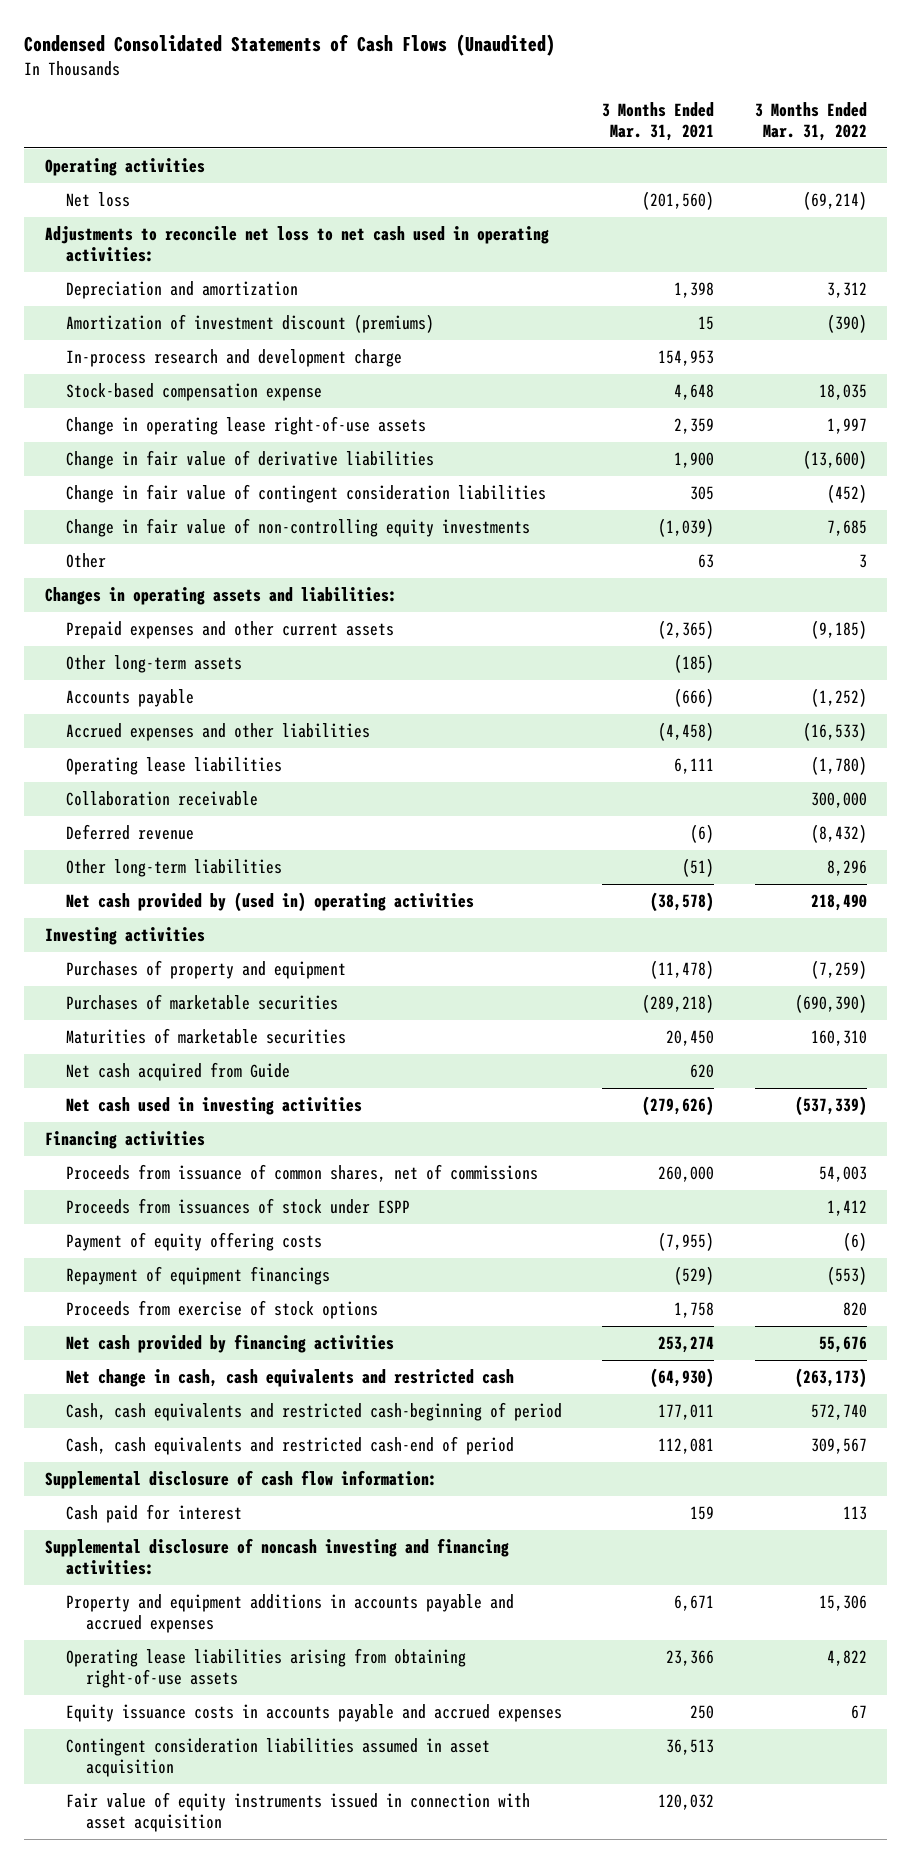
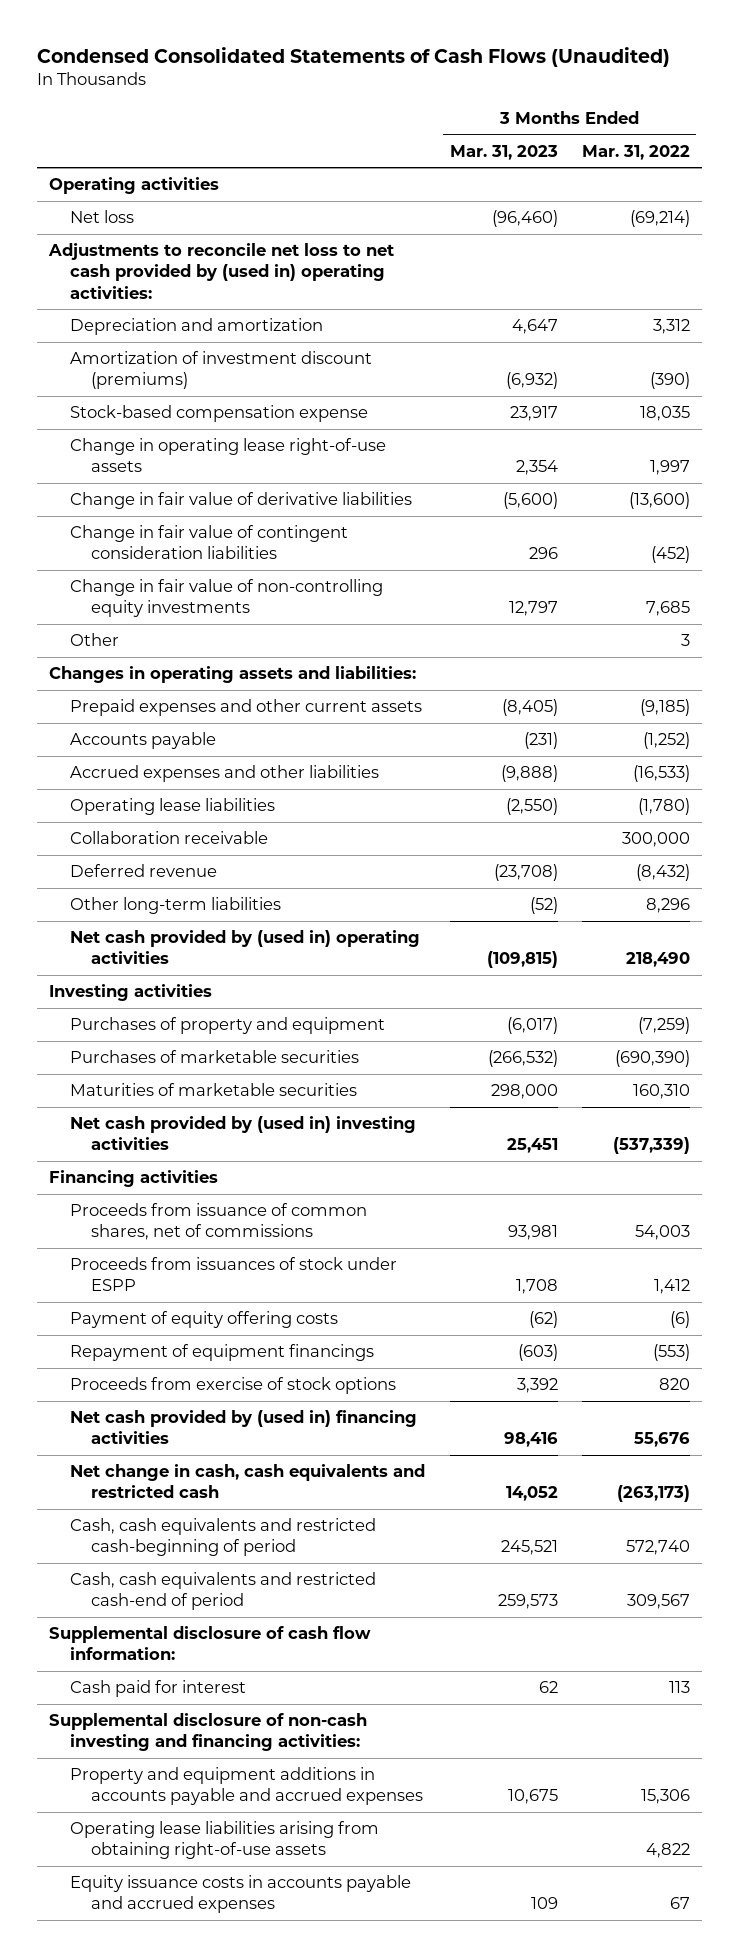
- | 3 Months Ended Mar. 31, 2021 | 3 Months Ended Mar. 31, 2022
+ | 3 Months Ended Mar. 31, 2023 | 3 Months Ended Mar. 31, 2022
- Adjustments to reconcile net loss to net cash used in operating activities:
+ Adjustments to reconcile net loss to net cash provided by (used in) operating activities:
- In-process research and development charge | 154,953 |
- Other long-term assets | (185) |
- Net cash acquired from Guide | 620 |
- Net cash used in investing activities | (279,626) | (537,339)
+ Net cash provided by (used in) investing activities | 25,451 | (537,339)
- Net cash provided by financing activities | 253,274 | 55,676
+ Net cash provided by (used in) financing activities | 98,416 | 55,676
- Supplemental disclosure of noncash investing and financing activities:
+ Supplemental disclosure of non-cash investing and financing activities:
- Contingent consideration liabilities assumed in asset acquisition | 36,513 |
- Fair value of equity instruments issued in connection with asset acquisition | 120,032 |

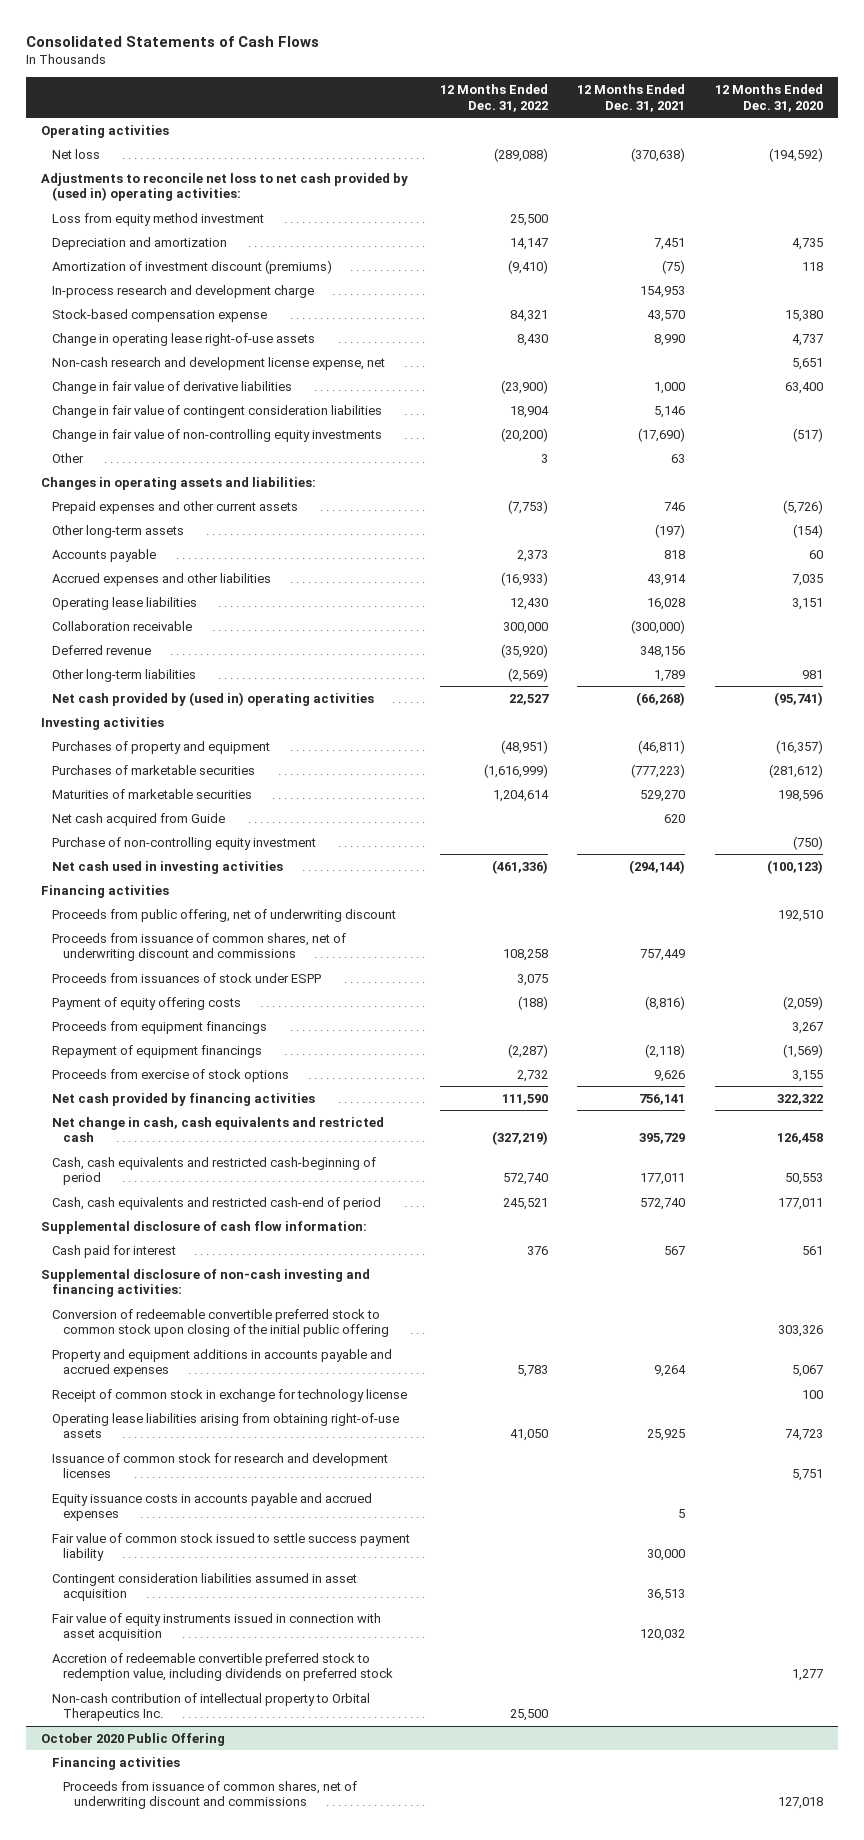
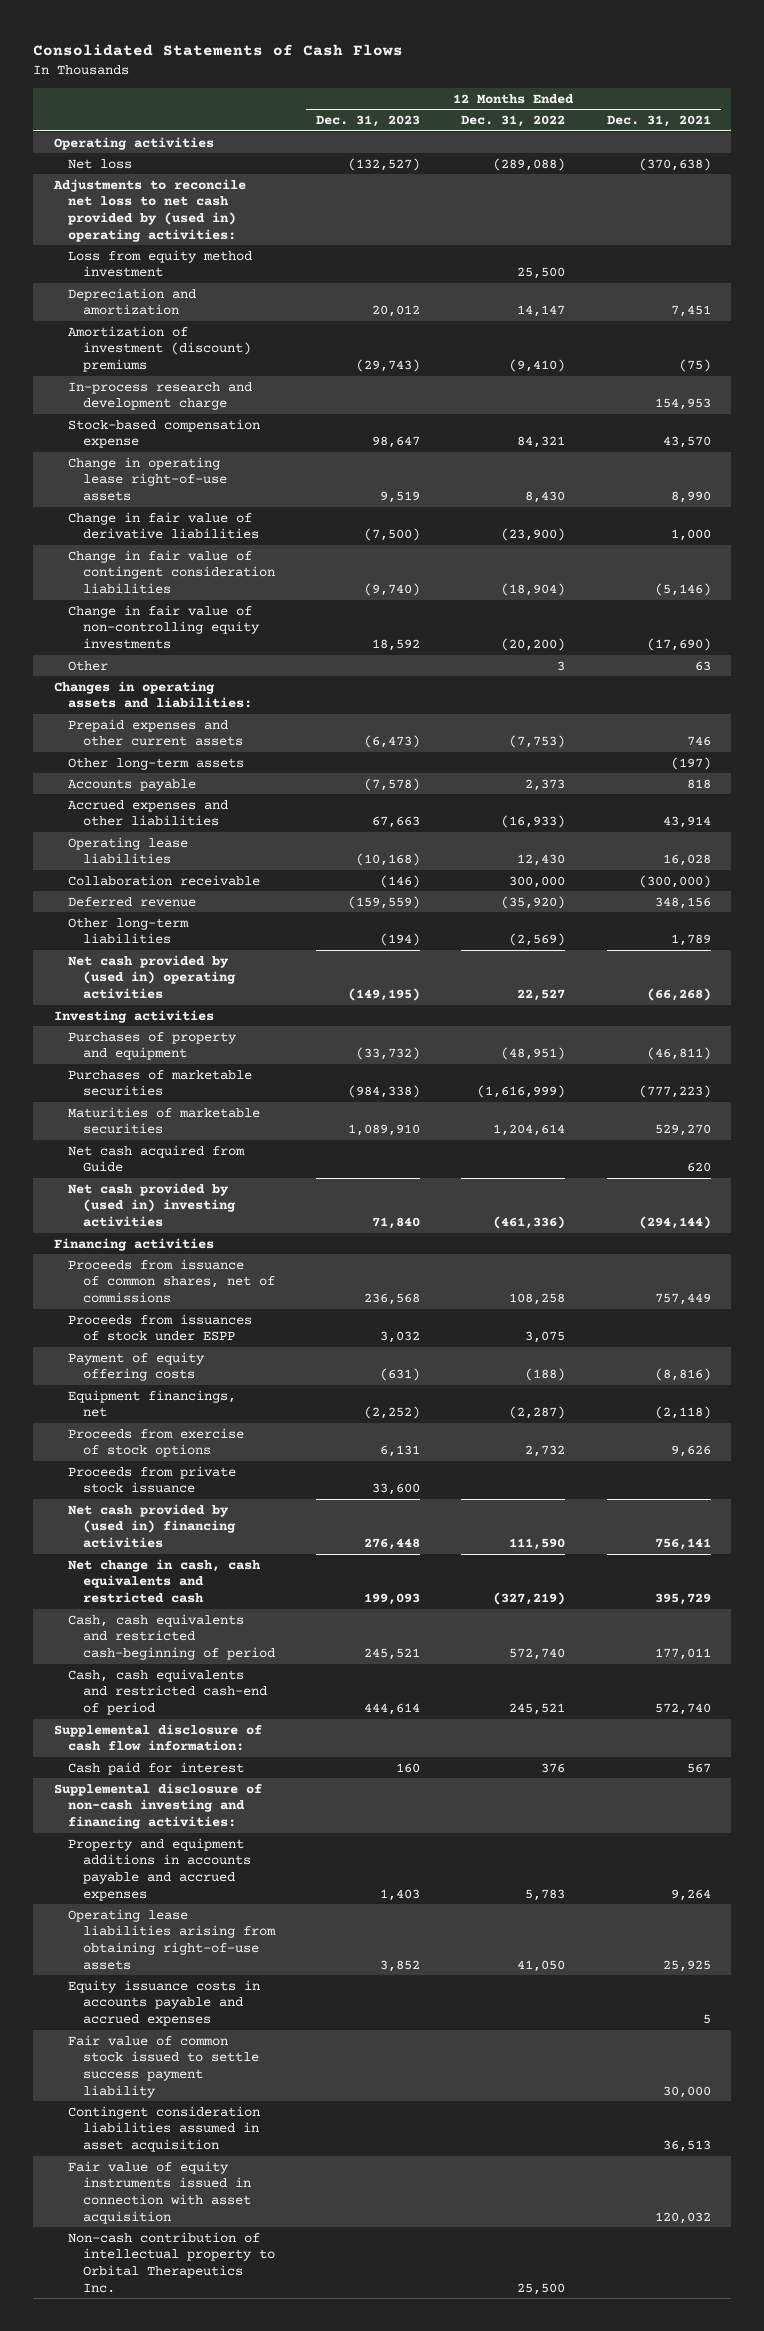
- | 12 Months Ended Dec. 31, 2022 | 12 Months Ended Dec. 31, 2021 | 12 Months Ended Dec. 31, 2020
+ | 12 Months Ended Dec. 31, 2023 | 12 Months Ended Dec. 31, 2022 | 12 Months Ended Dec. 31, 2021
- Amortization of investment discount (premiums) | (9,410) | (75) | 118
+ Amortization of investment (discount) premiums | (29,743) | (9,410) | (75)
- Non-cash research and development license expense, net | | | 5,651
- Change in fair value of contingent consideration liabilities | 18,904 | 5,146 |
+ Change in fair value of contingent consideration liabilities | (9,740) | (18,904) | (5,146)
- Purchase of non-controlling equity investment | | | (750)
- Net cash used in investing activities | (461,336) | (294,144) | (100,123)
+ Net cash provided by (used in) investing activities | 71,840 | (461,336) | (294,144)
- Proceeds from public offering, net of underwriting discount | | | 192,510
- Proceeds from issuance of common shares, net of underwriting discount and commissions | 108,258 | 757,449 |
+ Proceeds from issuance of common shares, net of commissions | 236,568 | 108,258 | 757,449
- Proceeds from equipment financings | | | 3,267
- Repayment of equipment financings | (2,287) | (2,118) | (1,569)
+ Equipment financings, net | (2,252) | (2,287) | (2,118)
- Net cash provided by financing activities | 111,590 | 756,141 | 322,322
+ Proceeds from private stock issuance | 33,600 | |
+ Net cash provided by (used in) financing activities | 276,448 | 111,590 | 756,141
- Conversion of redeemable convertible preferred stock to common stock upon closing of the initial public offering | | | 303,326
- Receipt of common stock in exchange for technology license | | | 100
- Issuance of common stock for research and development licenses | | | 5,751
- Accretion of redeemable convertible preferred stock to redemption value, including dividends on preferred stock | | | 1,277
- October 2020 Public Offering
- Financing activities
- Proceeds from issuance of common shares, net of underwriting discount and commissions | | | 127,018

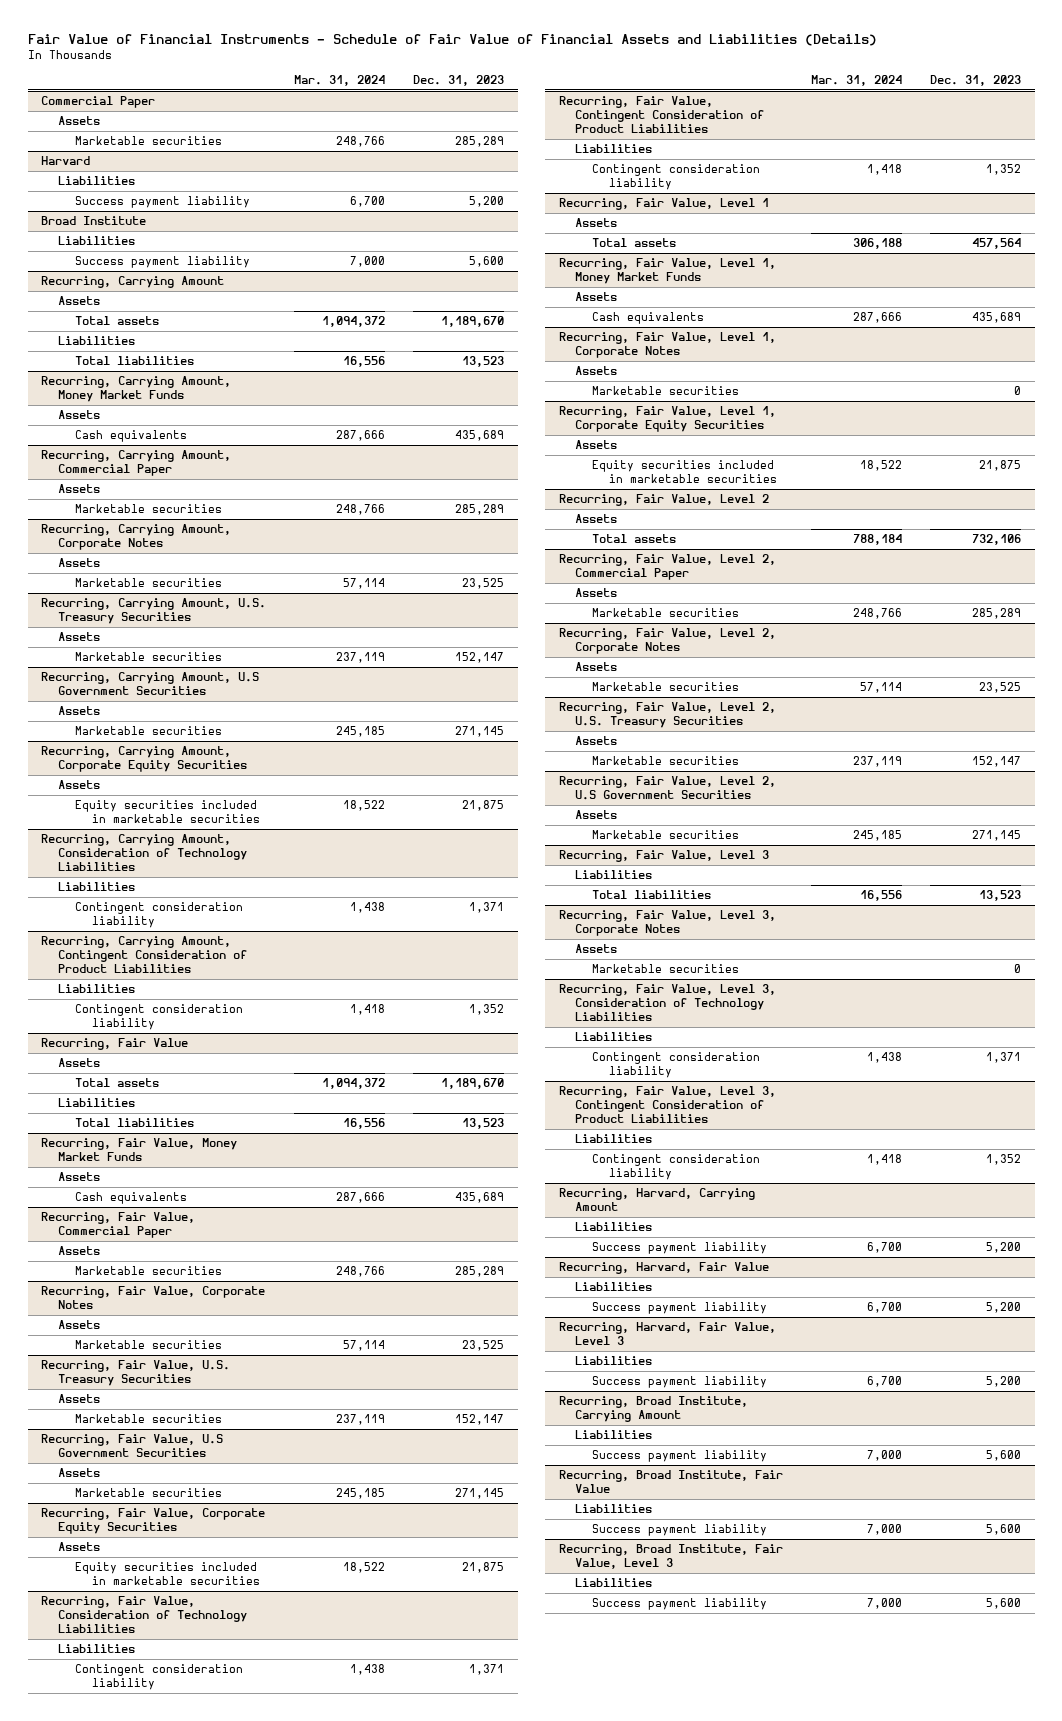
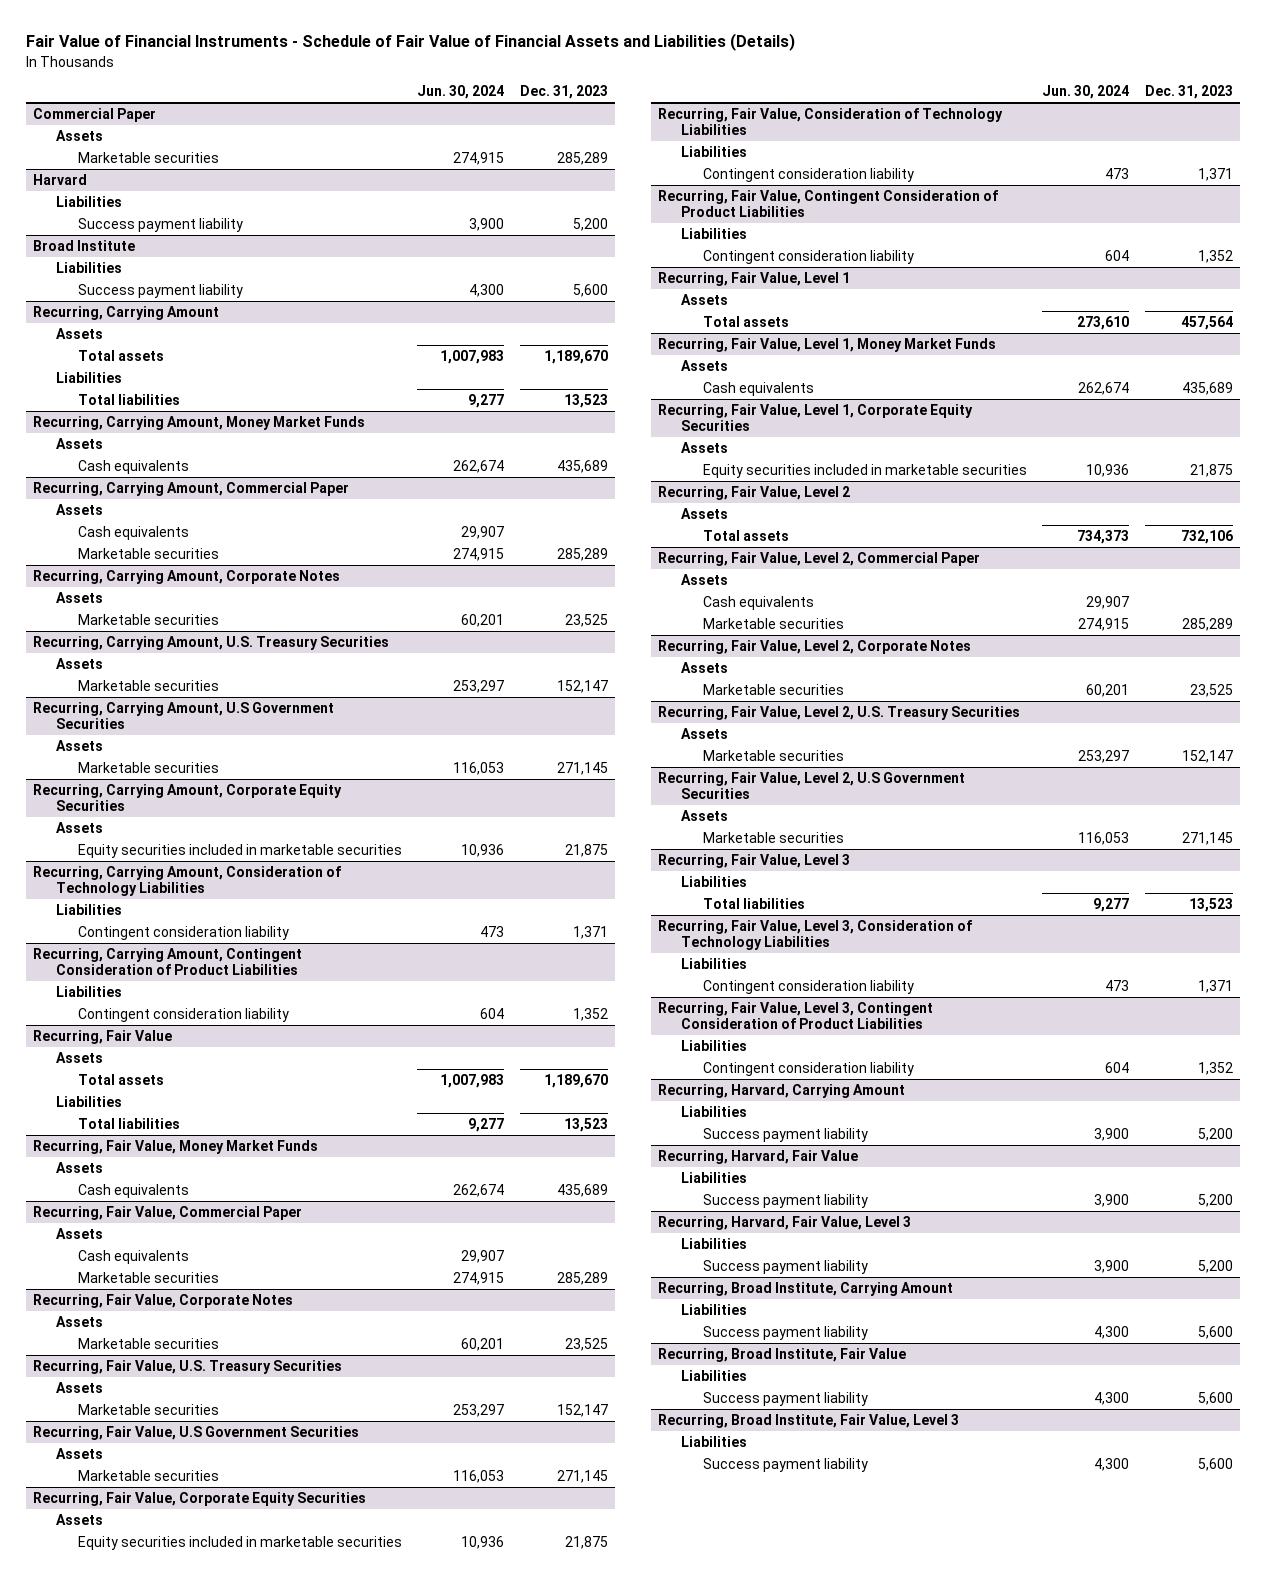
- | Mar. 31, 2024 | Dec. 31, 2023
+ | Jun. 30, 2024 | Dec. 31, 2023
@ Recurring, Carrying Amount, Commercial Paper
+ Cash equivalents | 29,907 |
@ Recurring, Fair Value, Commercial Paper
+ Cash equivalents | 29,907 |
- Recurring, Fair Value, Level 1, Corporate Notes
- Assets
- Marketable securities | | 0
@ Recurring, Fair Value, Level 2, Commercial Paper
+ Cash equivalents | 29,907 |
- Recurring, Fair Value, Level 3, Corporate Notes
- Assets
- Marketable securities | | 0

